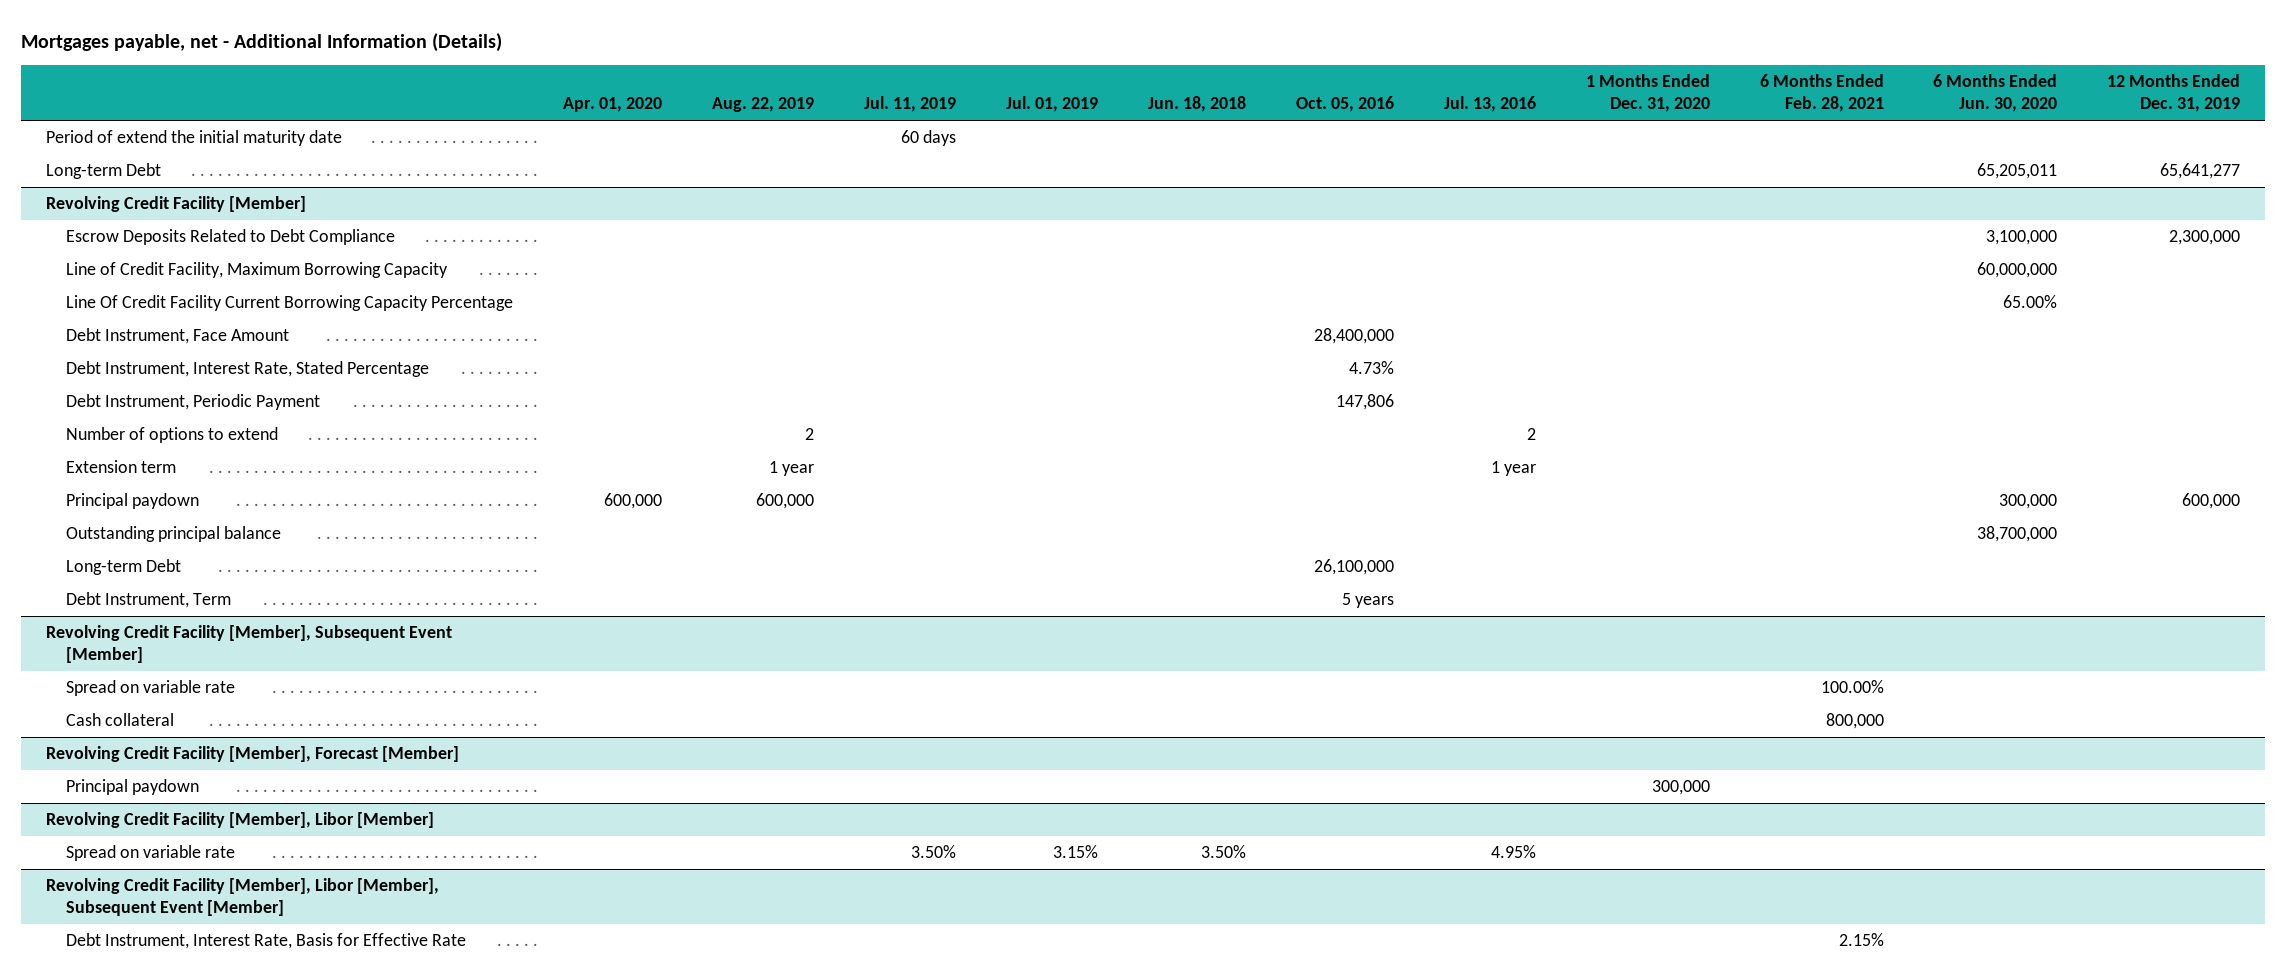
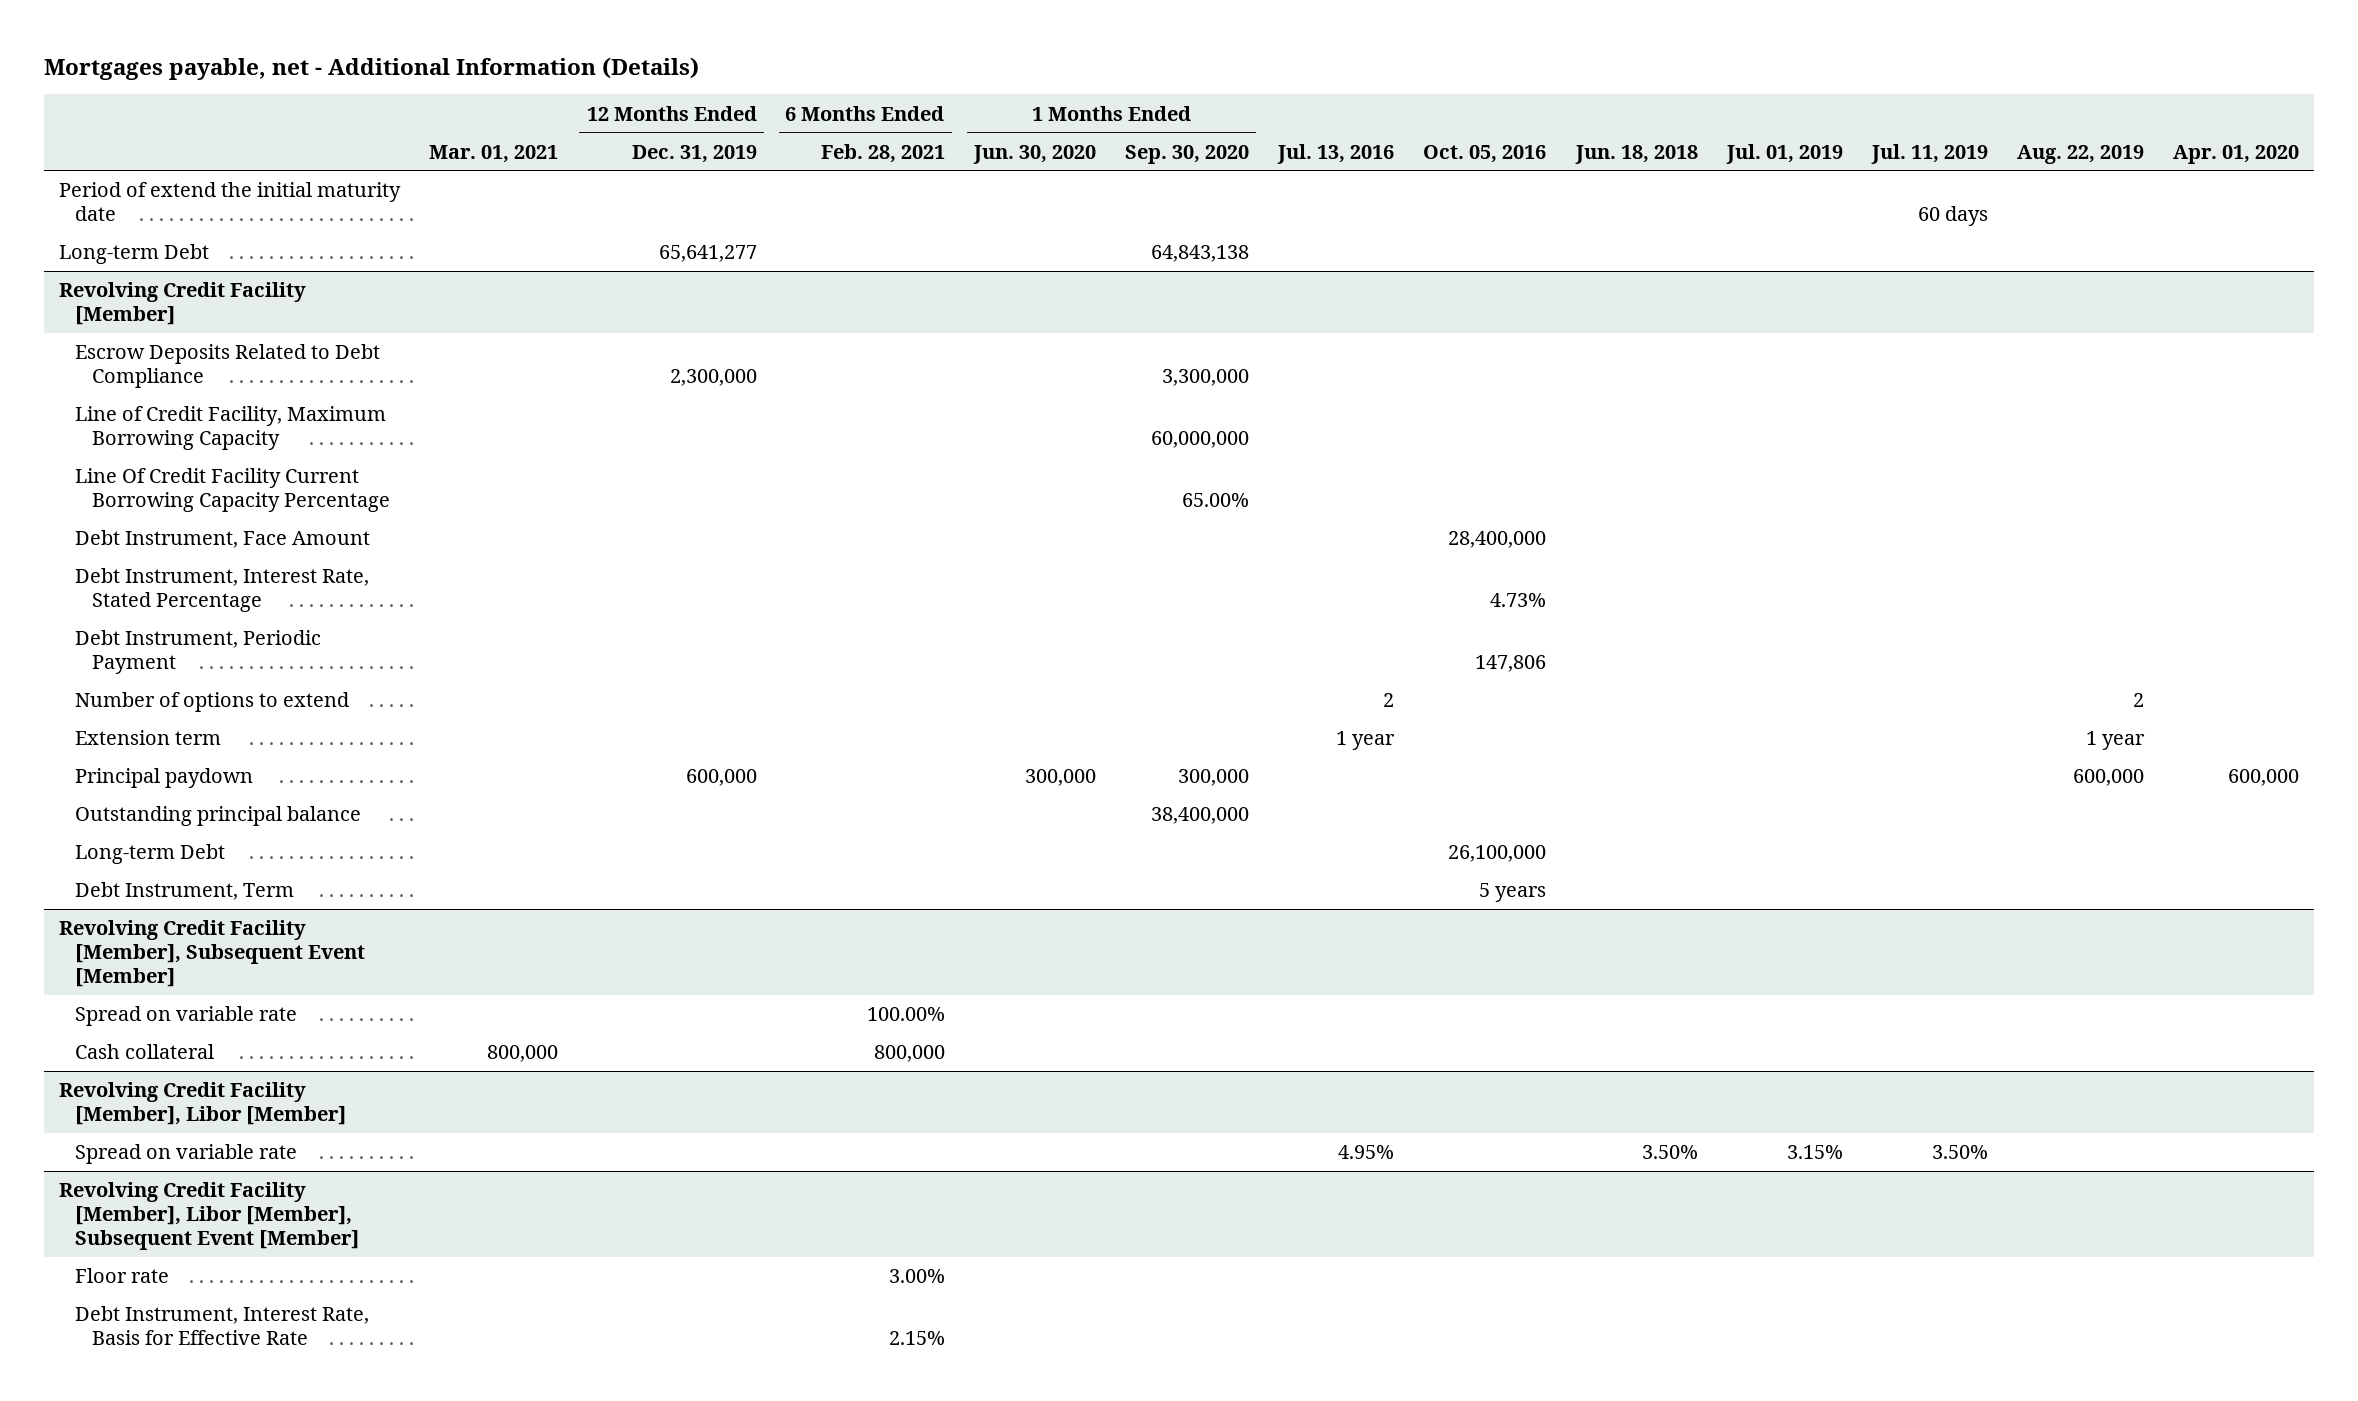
- | Apr. 01, 2020 | Aug. 22, 2019 | Jul. 11, 2019 | Jul. 01, 2019 | Jun. 18, 2018 | Oct. 05, 2016 | Jul. 13, 2016 | 1 Months Ended Dec. 31, 2020 | 6 Months Ended Feb. 28, 2021 | 6 Months Ended Jun. 30, 2020 | 12 Months Ended Dec. 31, 2019
+ | Mar. 01, 2021 | 12 Months Ended Dec. 31, 2019 | 6 Months Ended Feb. 28, 2021 | 1 Months Ended Jun. 30, 2020 | 1 Months Ended Sep. 30, 2020 | Jul. 13, 2016 | Oct. 05, 2016 | Jun. 18, 2018 | Jul. 01, 2019 | Jul. 11, 2019 | Aug. 22, 2019 | Apr. 01, 2020
- Revolving Credit Facility [Member], Forecast [Member]
- Principal paydown | | | | | | | | 300,000 | | |
@ Revolving Credit Facility [Member], Libor [Member], Subsequent Event [Member]
+ Floor rate | | | 3.00% | | | | | | | | |

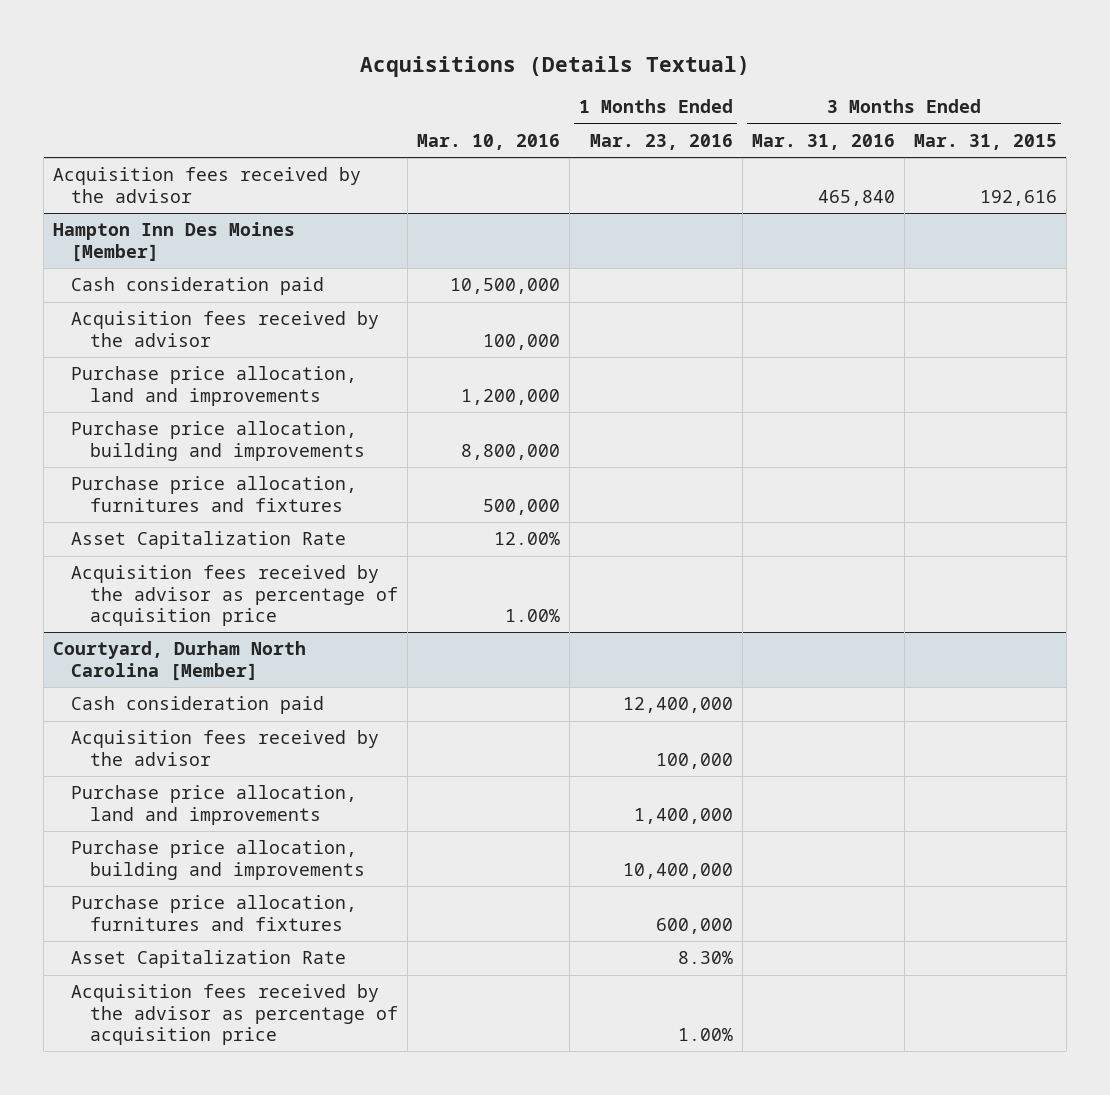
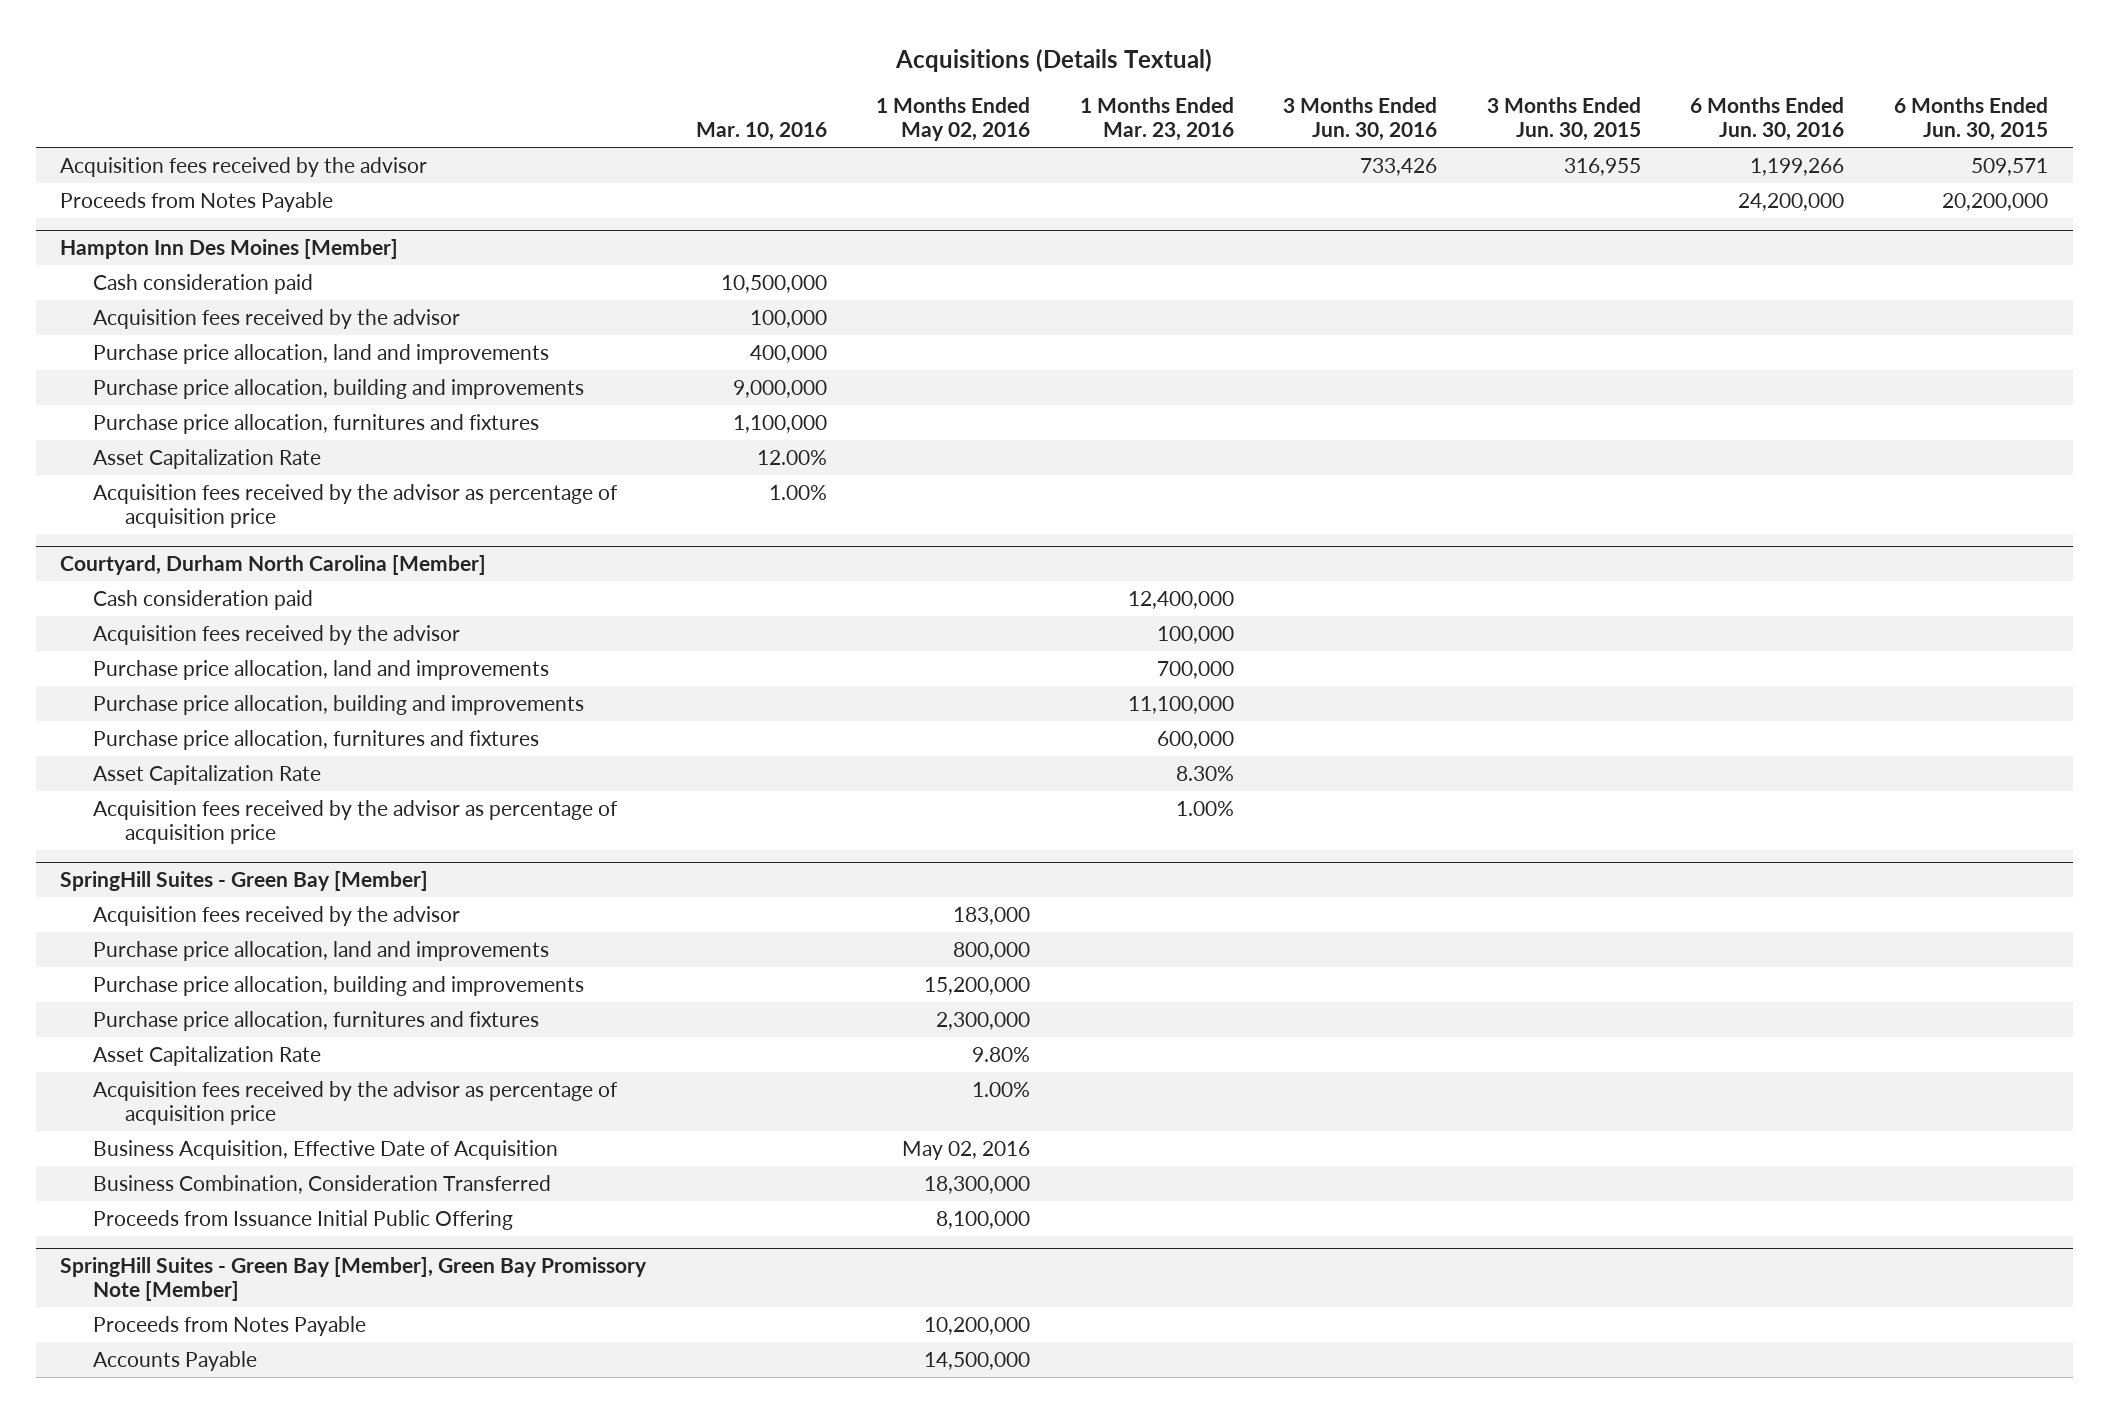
- | Mar. 10, 2016 | 1 Months Ended Mar. 23, 2016 | 3 Months Ended Mar. 31, 2016 | 3 Months Ended Mar. 31, 2015
+ | Mar. 10, 2016 | 1 Months Ended May 02, 2016 | 1 Months Ended Mar. 23, 2016 | 3 Months Ended Jun. 30, 2016 | 3 Months Ended Jun. 30, 2015 | 6 Months Ended Jun. 30, 2016 | 6 Months Ended Jun. 30, 2015
+ Proceeds from Notes Payable | | | | | | 24,200,000 | 20,200,000
@ Hampton Inn Des Moines [Member]
- Purchase price allocation, land and improvements | 1,200,000 | | |
- Purchase price allocation, building and improvements | 8,800,000 | | |
- Purchase price allocation, furnitures and fixtures | 500,000 | | |
+ Purchase price allocation, land and improvements | 400,000 | | | | | |
+ Purchase price allocation, building and improvements | 9,000,000 | | | | | |
+ Purchase price allocation, furnitures and fixtures | 1,100,000 | | | | | |
@ Courtyard, Durham North Carolina [Member]
- Purchase price allocation, land and improvements | | 1,400,000 | |
- Purchase price allocation, building and improvements | | 10,400,000 | |
+ Purchase price allocation, land and improvements | | | 700,000 | | | |
+ Purchase price allocation, building and improvements | | | 11,100,000 | | | |
+ SpringHill Suites - Green Bay [Member]
+ Acquisition fees received by the advisor | | 183,000 | | | | |
+ Purchase price allocation, land and improvements | | 800,000 | | | | |
+ Purchase price allocation, building and improvements | | 15,200,000 | | | | |
+ Purchase price allocation, furnitures and fixtures | | 2,300,000 | | | | |
+ Asset Capitalization Rate | | 9.80% | | | | |
+ Acquisition fees received by the advisor as percentage of acquisition price | | 1.00% | | | | |
+ Business Acquisition, Effective Date of Acquisition | | May 02, 2016 | | | | |
+ Business Combination, Consideration Transferred | | 18,300,000 | | | | |
+ Proceeds from Issuance Initial Public Offering | | 8,100,000 | | | | |
+ SpringHill Suites - Green Bay [Member], Green Bay Promissory Note [Member]
+ Proceeds from Notes Payable | | 10,200,000 | | | | |
+ Accounts Payable | | 14,500,000 | | | | |

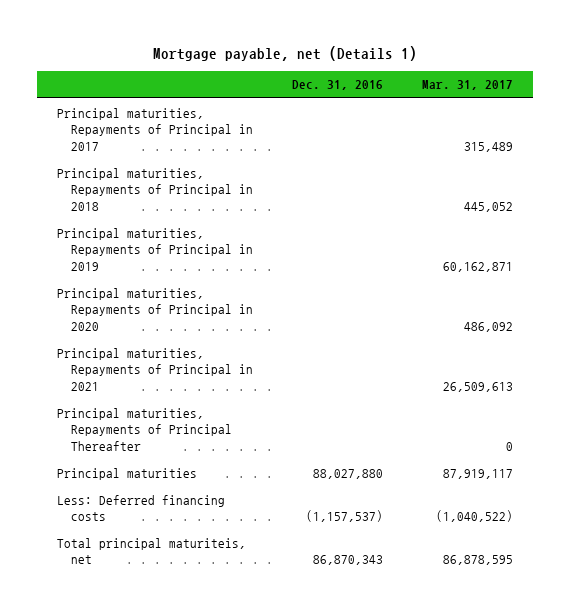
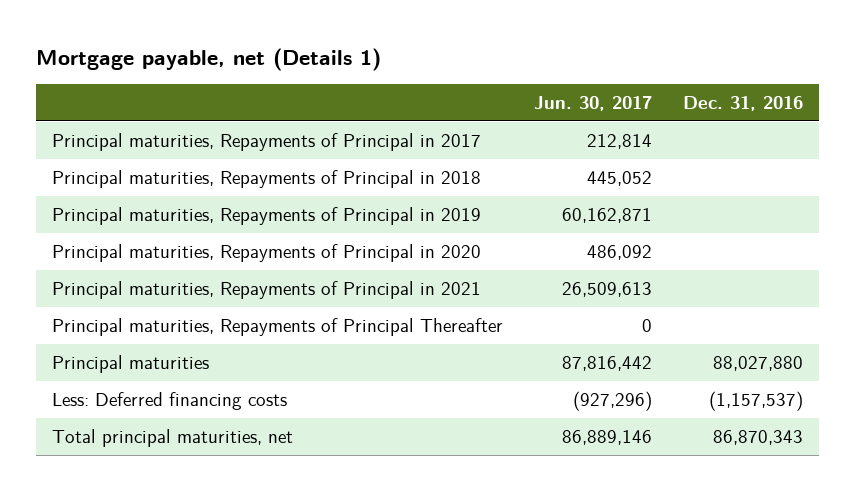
- | Dec. 31, 2016 | Mar. 31, 2017
+ | Jun. 30, 2017 | Dec. 31, 2016
- Total principal maturiteis, net | 86,870,343 | 86,878,595
+ Total principal maturities, net | 86,889,146 | 86,870,343

